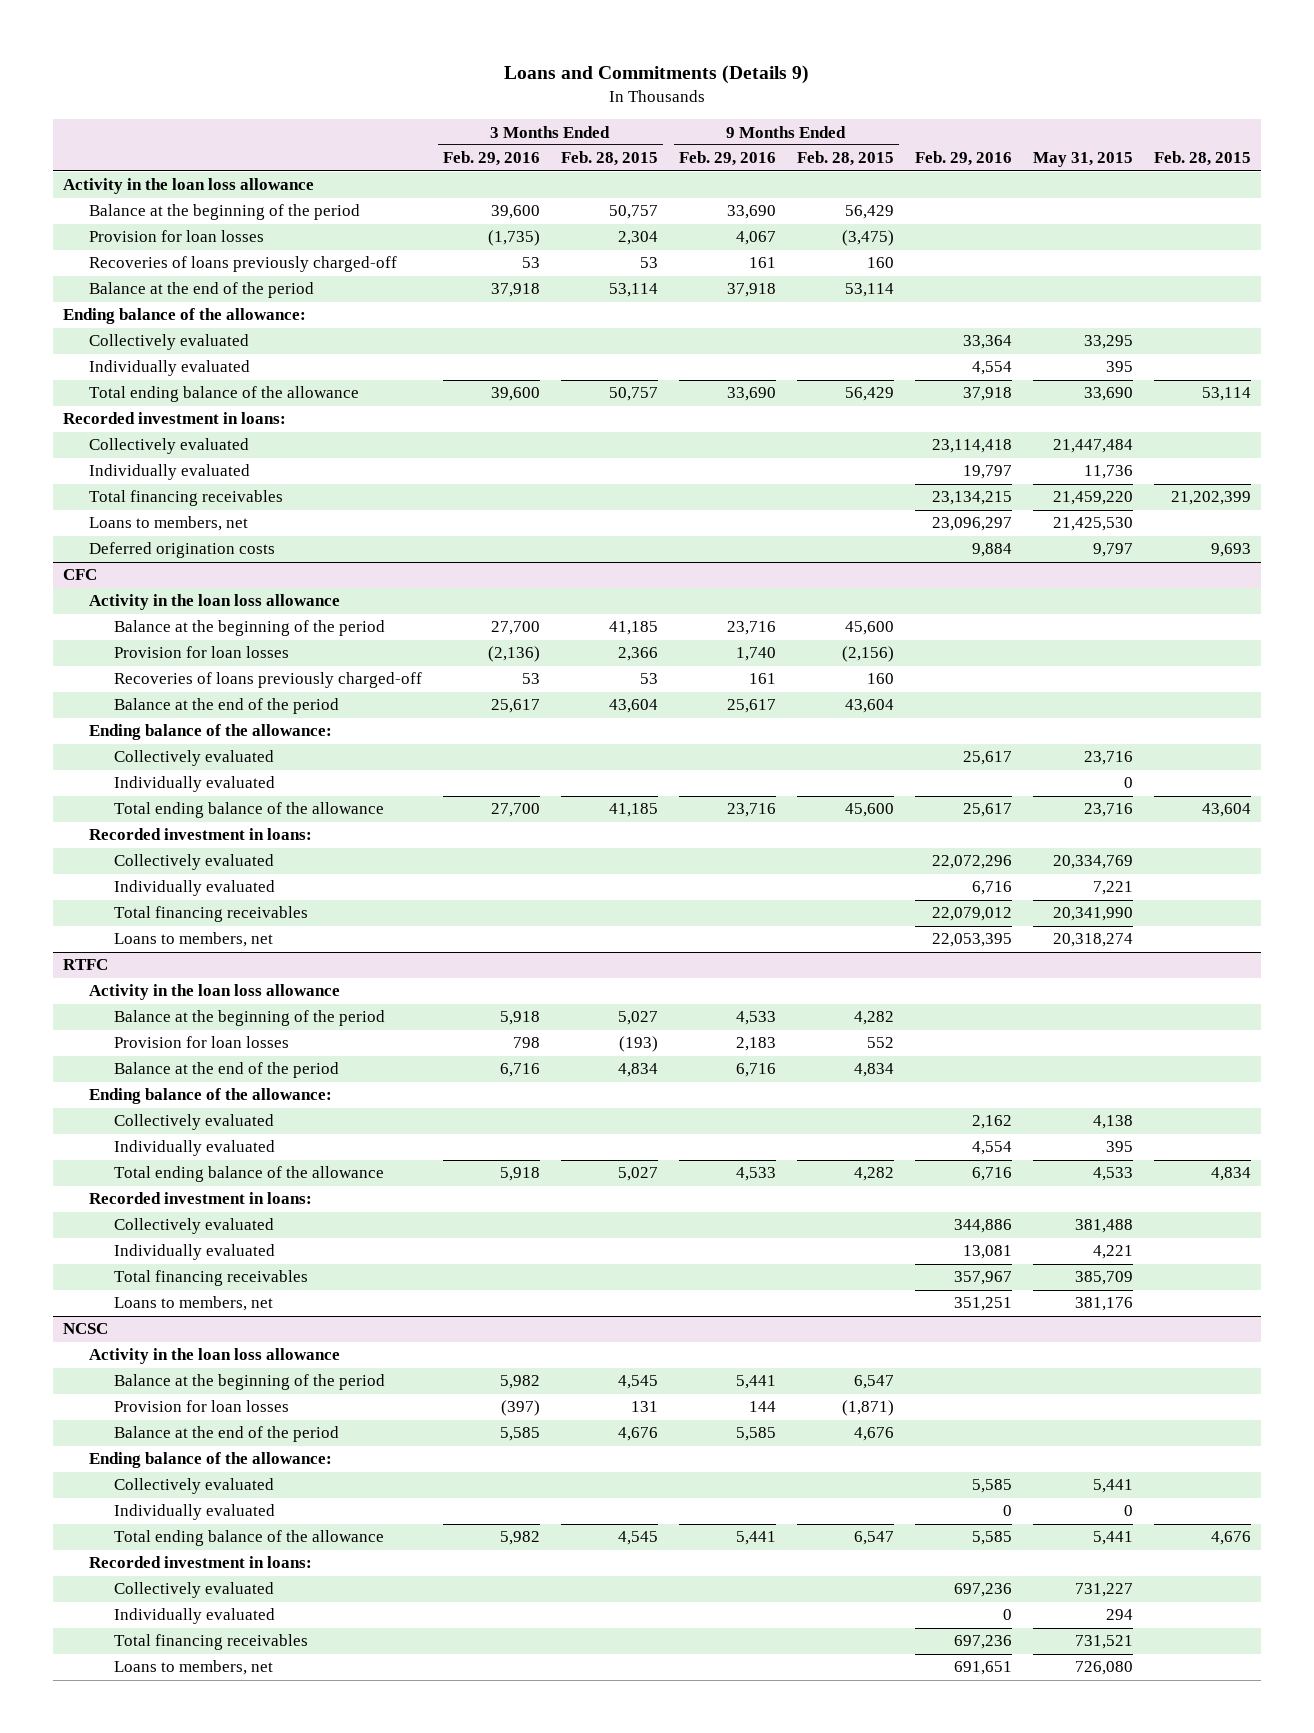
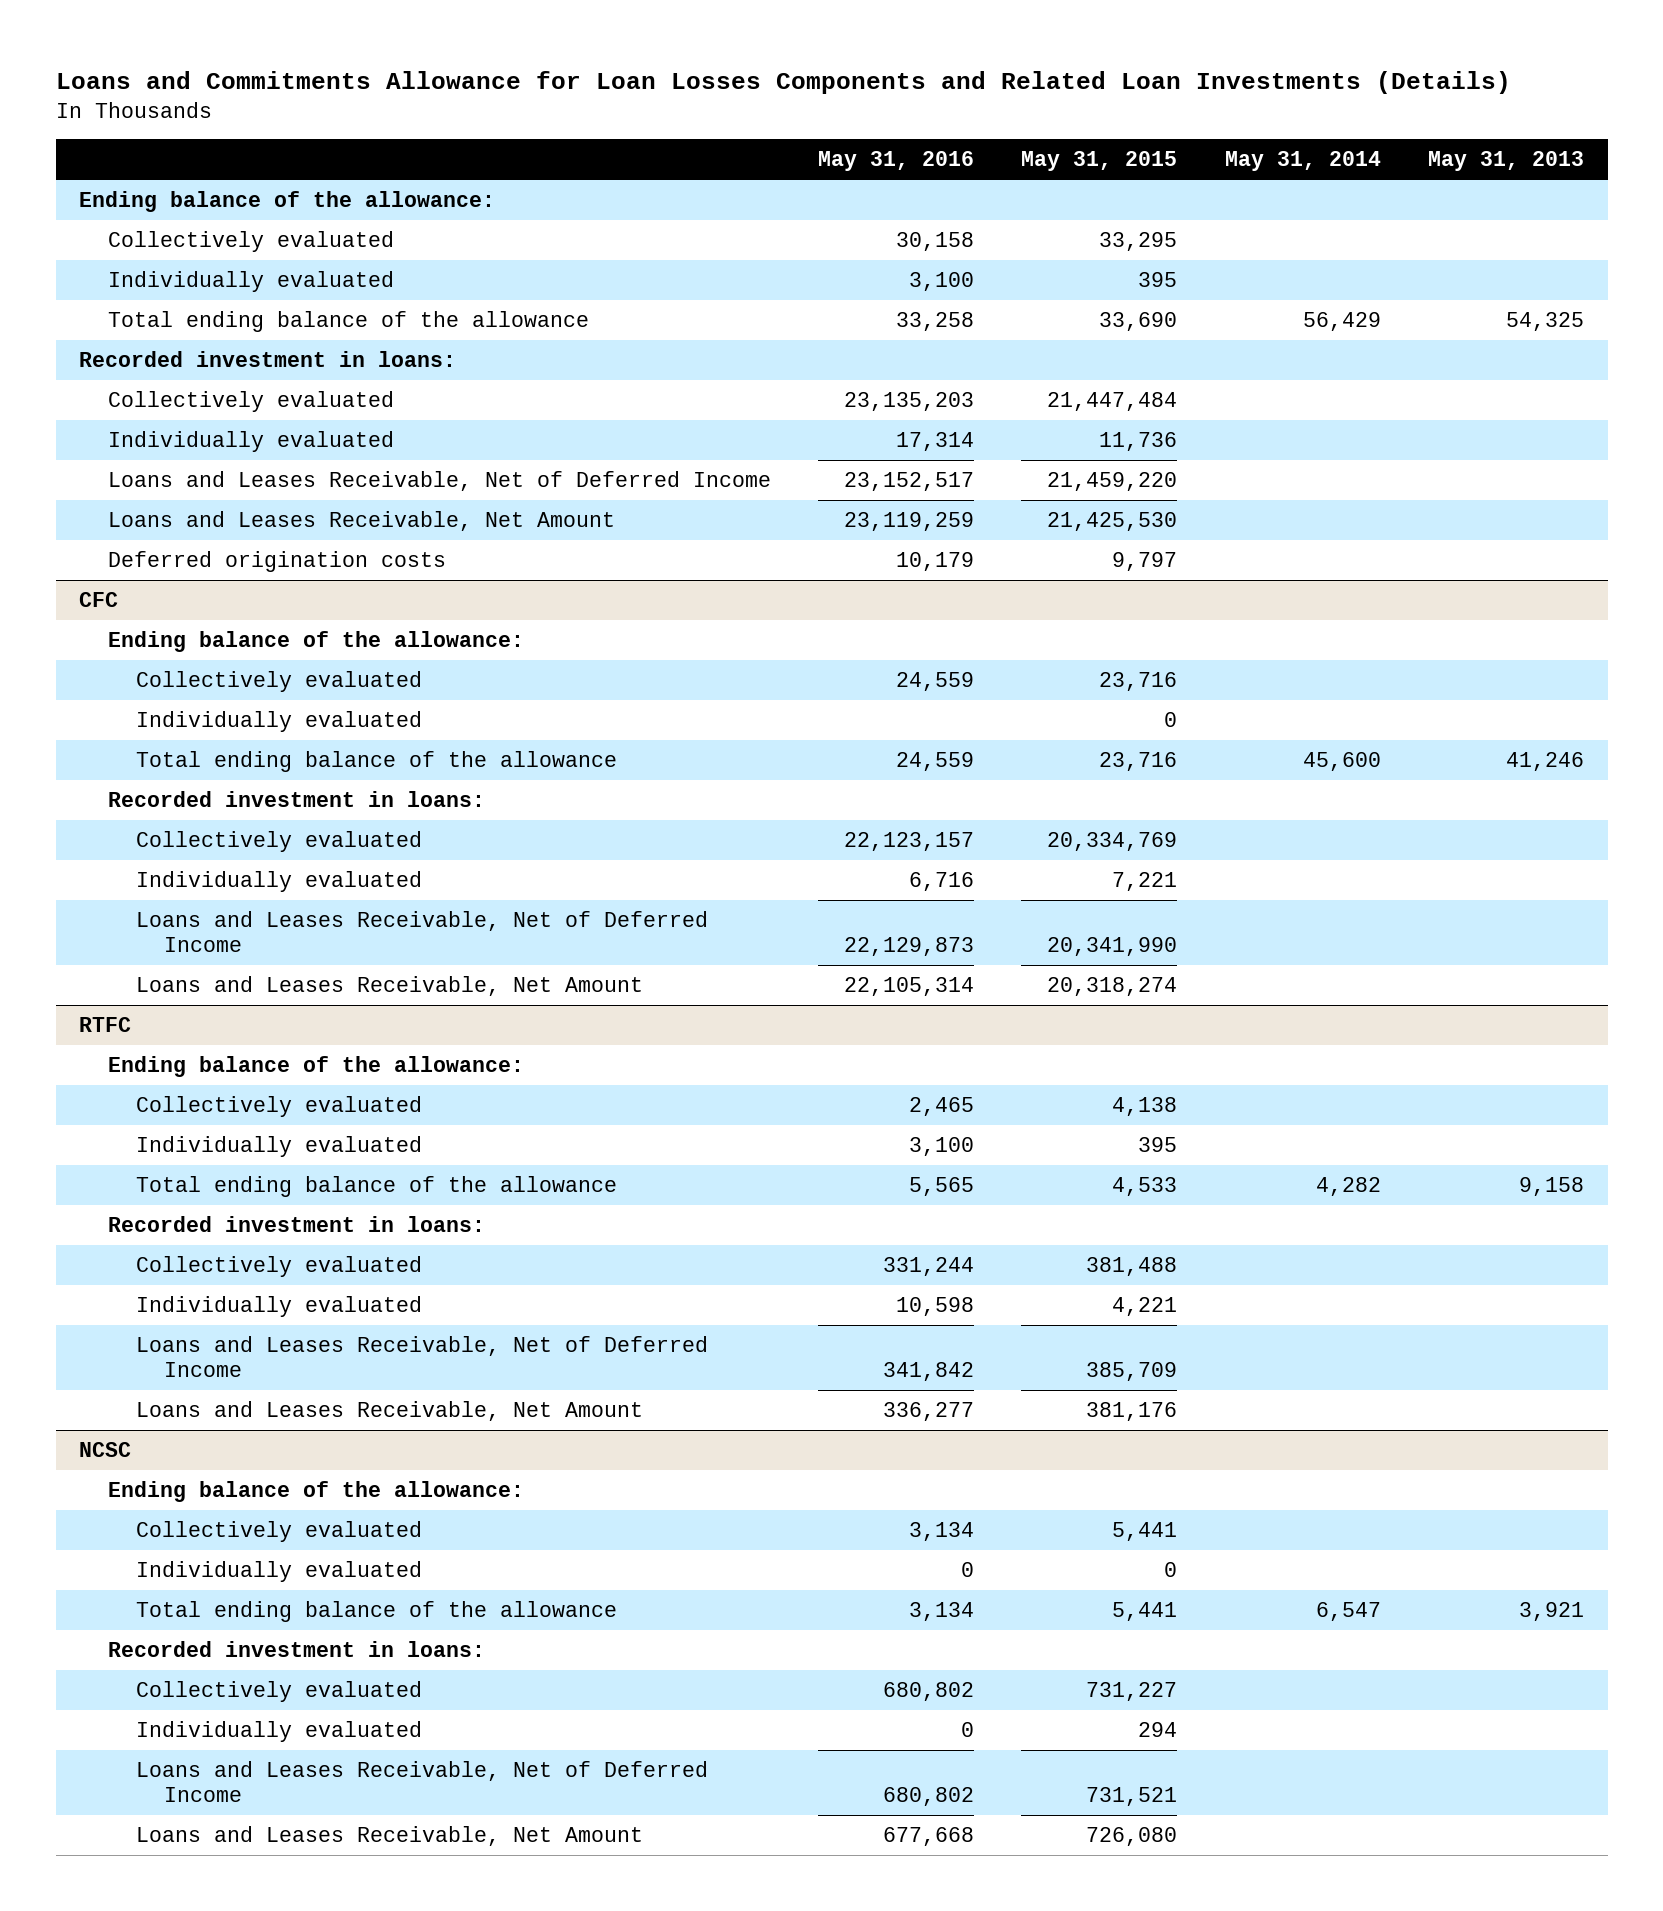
- Loans and Commitments (Details 9)
+ Loans and Commitments Allowance for Loan Losses Components and Related Loan Investments (Details)
- | 3 Months Ended Feb. 29, 2016 | 3 Months Ended Feb. 28, 2015 | 9 Months Ended Feb. 29, 2016 | 9 Months Ended Feb. 28, 2015 | Feb. 29, 2016 | May 31, 2015 | Feb. 28, 2015
+ | May 31, 2016 | May 31, 2015 | May 31, 2014 | May 31, 2013
- Activity in the loan loss allowance
- Balance at the beginning of the period | 39,600 | 50,757 | 33,690 | 56,429 | | |
- Provision for loan losses | (1,735) | 2,304 | 4,067 | (3,475) | | |
- Recoveries of loans previously charged-off | 53 | 53 | 161 | 160 | | |
- Balance at the end of the period | 37,918 | 53,114 | 37,918 | 53,114 | | |
- Total financing receivables | | | | | 23,134,215 | 21,459,220 | 21,202,399
- Loans to members, net | | | | | 23,096,297 | 21,425,530 |
+ Loans and Leases Receivable, Net of Deferred Income | 23,152,517 | 21,459,220 | |
+ Loans and Leases Receivable, Net Amount | 23,119,259 | 21,425,530 | |
@ CFC
- Activity in the loan loss allowance
- Balance at the beginning of the period | 27,700 | 41,185 | 23,716 | 45,600 | | |
- Provision for loan losses | (2,136) | 2,366 | 1,740 | (2,156) | | |
- Recoveries of loans previously charged-off | 53 | 53 | 161 | 160 | | |
- Balance at the end of the period | 25,617 | 43,604 | 25,617 | 43,604 | | |
- Total financing receivables | | | | | 22,079,012 | 20,341,990 |
- Loans to members, net | | | | | 22,053,395 | 20,318,274 |
+ Loans and Leases Receivable, Net of Deferred Income | 22,129,873 | 20,341,990 | |
+ Loans and Leases Receivable, Net Amount | 22,105,314 | 20,318,274 | |
@ RTFC
- Activity in the loan loss allowance
- Balance at the beginning of the period | 5,918 | 5,027 | 4,533 | 4,282 | | |
- Provision for loan losses | 798 | (193) | 2,183 | 552 | | |
- Balance at the end of the period | 6,716 | 4,834 | 6,716 | 4,834 | | |
- Total financing receivables | | | | | 357,967 | 385,709 |
- Loans to members, net | | | | | 351,251 | 381,176 |
+ Loans and Leases Receivable, Net of Deferred Income | 341,842 | 385,709 | |
+ Loans and Leases Receivable, Net Amount | 336,277 | 381,176 | |
@ NCSC
- Activity in the loan loss allowance
- Balance at the beginning of the period | 5,982 | 4,545 | 5,441 | 6,547 | | |
- Provision for loan losses | (397) | 131 | 144 | (1,871) | | |
- Balance at the end of the period | 5,585 | 4,676 | 5,585 | 4,676 | | |
- Total financing receivables | | | | | 697,236 | 731,521 |
- Loans to members, net | | | | | 691,651 | 726,080 |
+ Loans and Leases Receivable, Net of Deferred Income | 680,802 | 731,521 | |
+ Loans and Leases Receivable, Net Amount | 677,668 | 726,080 | |

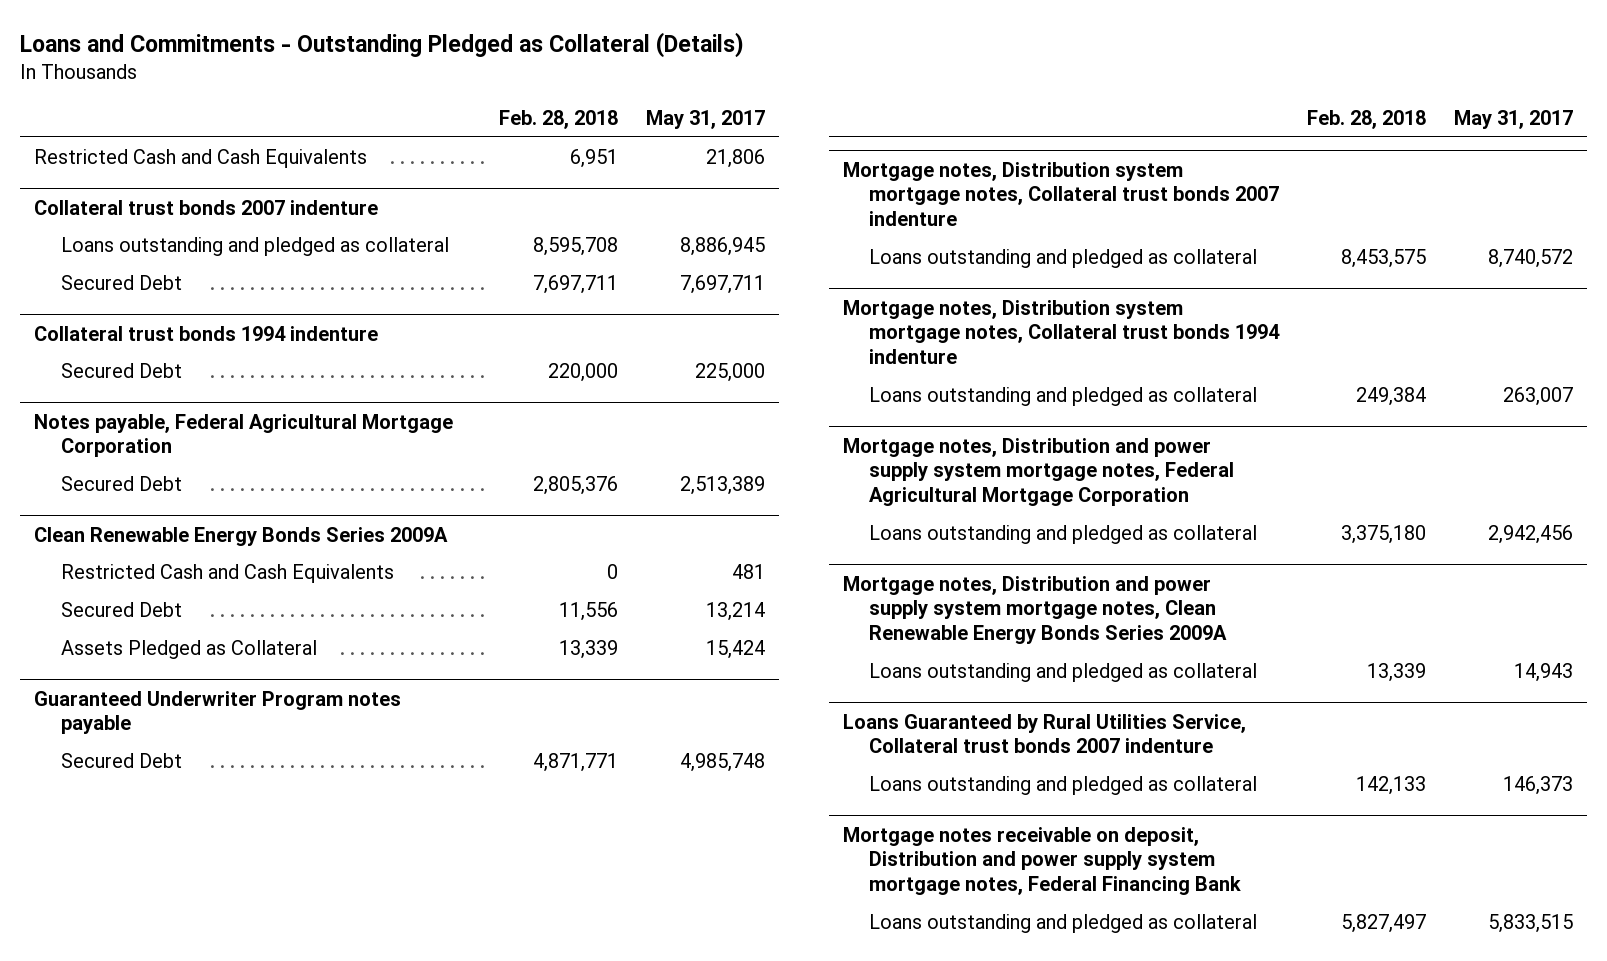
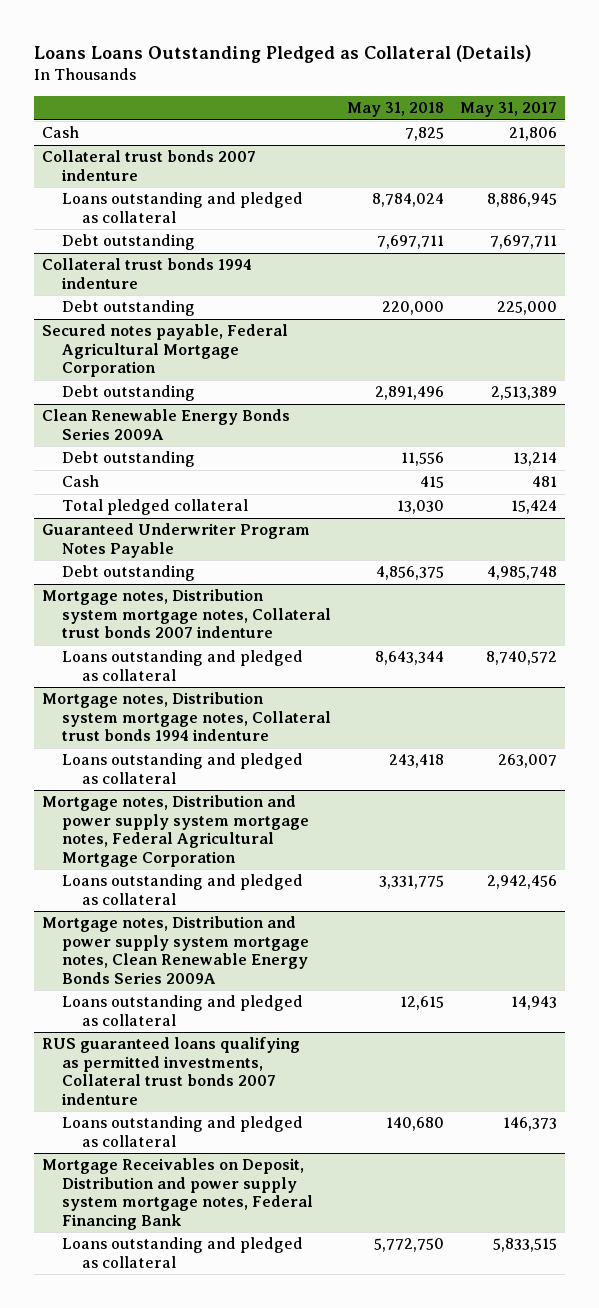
- Loans and Commitments - Outstanding Pledged as Collateral (Details)
+ Loans Loans Outstanding Pledged as Collateral (Details)
- | Feb. 28, 2018 | May 31, 2017
+ | May 31, 2018 | May 31, 2017
- Restricted Cash and Cash Equivalents | 6,951 | 21,806
+ Cash | 7,825 | 21,806
@ Collateral trust bonds 2007 indenture
- Secured Debt | 7,697,711 | 7,697,711
+ Debt outstanding | 7,697,711 | 7,697,711
@ Collateral trust bonds 1994 indenture
- Secured Debt | 220,000 | 225,000
- Notes payable, Federal Agricultural Mortgage Corporation
- Secured Debt | 2,805,376 | 2,513,389
@ Collateral trust bonds 1994 indenture
+ Debt outstanding | 220,000 | 225,000
+ Secured notes payable, Federal Agricultural Mortgage Corporation
+ Debt outstanding | 2,891,496 | 2,513,389
@ Clean Renewable Energy Bonds Series 2009A
- Restricted Cash and Cash Equivalents | 0 | 481
- Secured Debt | 11,556 | 13,214
- Assets Pledged as Collateral | 13,339 | 15,424
- Guaranteed Underwriter Program notes payable
- Secured Debt | 4,871,771 | 4,985,748
@ Clean Renewable Energy Bonds Series 2009A
+ Debt outstanding | 11,556 | 13,214
+ Cash | 415 | 481
+ Total pledged collateral | 13,030 | 15,424
+ Guaranteed Underwriter Program Notes Payable
+ Debt outstanding | 4,856,375 | 4,985,748
- Loans Guaranteed by Rural Utilities Service, Collateral trust bonds 2007 indenture
+ RUS guaranteed loans qualifying as permitted investments, Collateral trust bonds 2007 indenture
- Mortgage notes receivable on deposit, Distribution and power supply system mortgage notes, Federal Financing Bank
+ Mortgage Receivables on Deposit, Distribution and power supply system mortgage notes, Federal Financing Bank

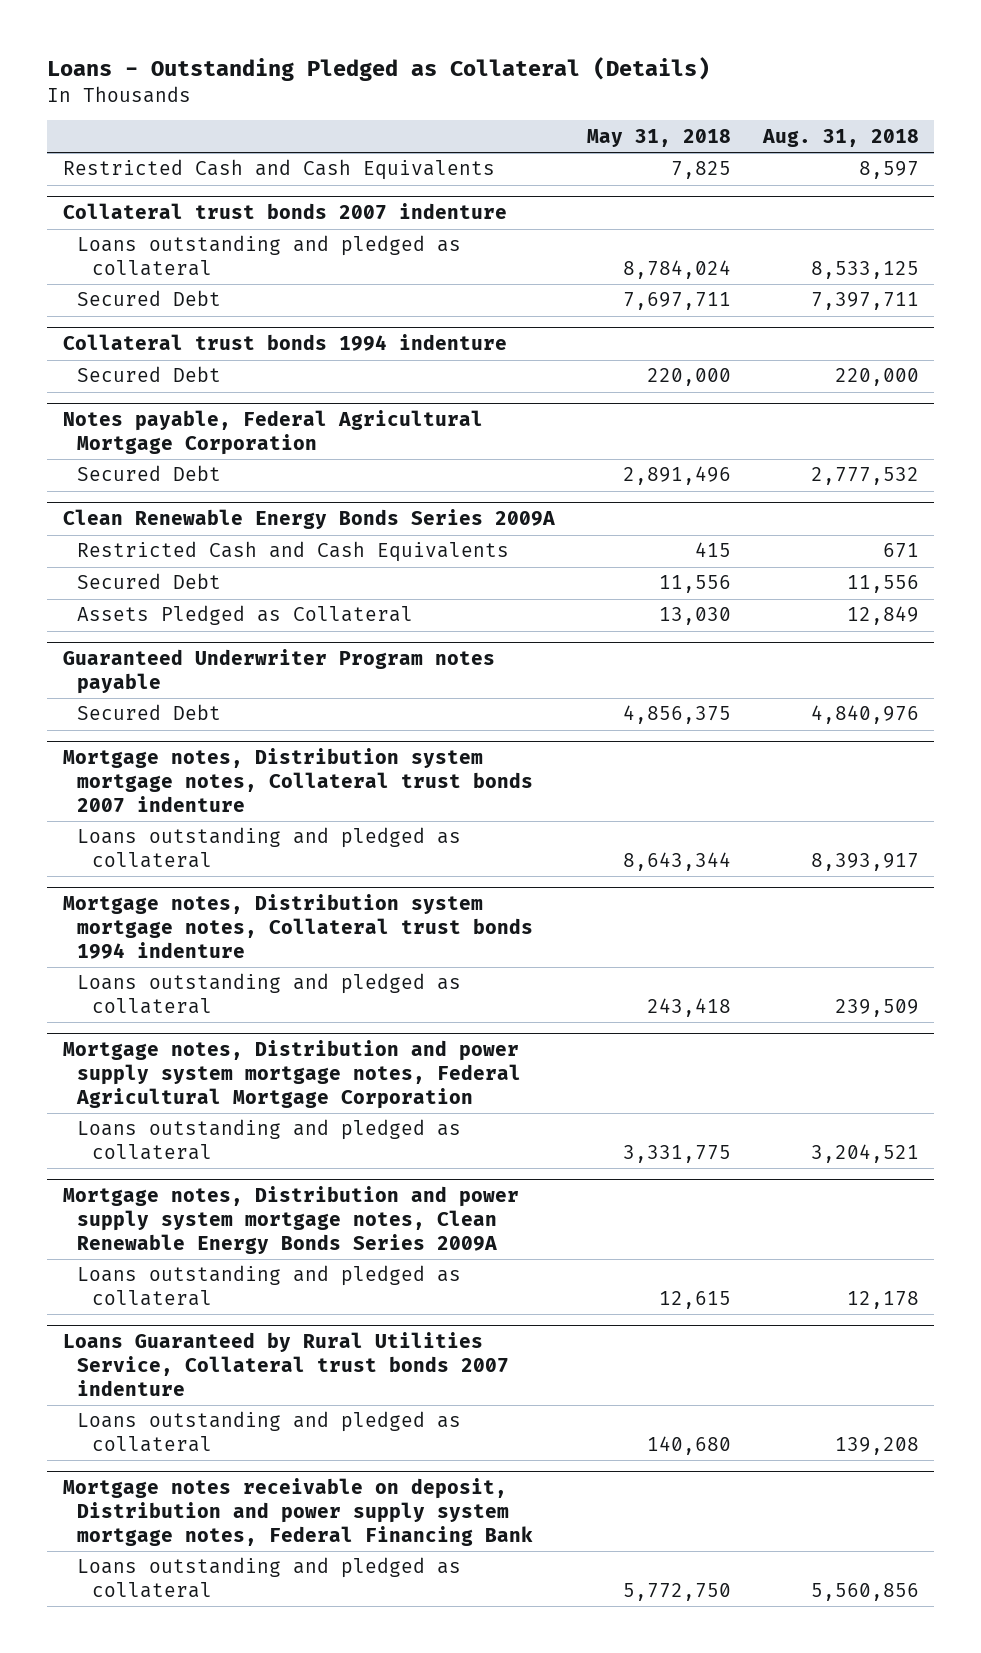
- Loans Loans Outstanding Pledged as Collateral (Details)
+ Loans - Outstanding Pledged as Collateral (Details)
- | May 31, 2018 | May 31, 2017
+ | May 31, 2018 | Aug. 31, 2018
- Cash | 7,825 | 21,806
+ Restricted Cash and Cash Equivalents | 7,825 | 8,597
@ Collateral trust bonds 2007 indenture
- Debt outstanding | 7,697,711 | 7,697,711
+ Secured Debt | 7,697,711 | 7,397,711
@ Collateral trust bonds 1994 indenture
- Debt outstanding | 220,000 | 225,000
- Secured notes payable, Federal Agricultural Mortgage Corporation
- Debt outstanding | 2,891,496 | 2,513,389
@ Collateral trust bonds 1994 indenture
+ Secured Debt | 220,000 | 220,000
+ Notes payable, Federal Agricultural Mortgage Corporation
+ Secured Debt | 2,891,496 | 2,777,532
@ Clean Renewable Energy Bonds Series 2009A
- Debt outstanding | 11,556 | 13,214
- Cash | 415 | 481
- Total pledged collateral | 13,030 | 15,424
- Guaranteed Underwriter Program Notes Payable
- Debt outstanding | 4,856,375 | 4,985,748
@ Clean Renewable Energy Bonds Series 2009A
+ Restricted Cash and Cash Equivalents | 415 | 671
+ Secured Debt | 11,556 | 11,556
+ Assets Pledged as Collateral | 13,030 | 12,849
+ Guaranteed Underwriter Program notes payable
+ Secured Debt | 4,856,375 | 4,840,976
- RUS guaranteed loans qualifying as permitted investments, Collateral trust bonds 2007 indenture
+ Loans Guaranteed by Rural Utilities Service, Collateral trust bonds 2007 indenture
- Mortgage Receivables on Deposit, Distribution and power supply system mortgage notes, Federal Financing Bank
+ Mortgage notes receivable on deposit, Distribution and power supply system mortgage notes, Federal Financing Bank

